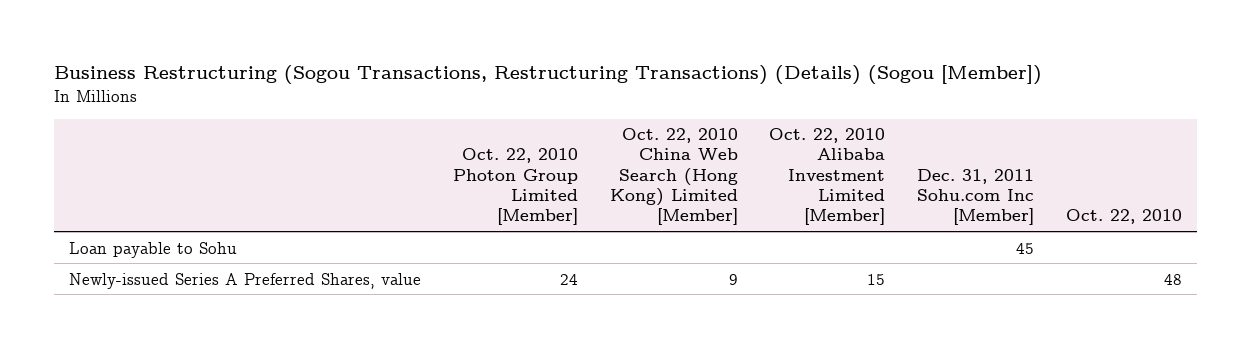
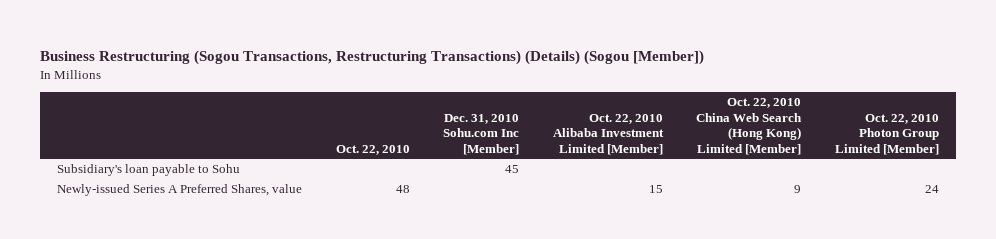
- | Oct. 22, 2010 Photon Group Limited [Member] | Oct. 22, 2010 China Web Search (Hong Kong) Limited [Member] | Oct. 22, 2010 Alibaba Investment Limited [Member] | Dec. 31, 2011 Sohu.com Inc [Member] | Oct. 22, 2010
+ | Oct. 22, 2010 | Dec. 31, 2010 Sohu.com Inc [Member] | Oct. 22, 2010 Alibaba Investment Limited [Member] | Oct. 22, 2010 China Web Search (Hong Kong) Limited [Member] | Oct. 22, 2010 Photon Group Limited [Member]
- Loan payable to Sohu | | | | 45 |
+ Subsidiary's loan payable to Sohu | | 45 | | |

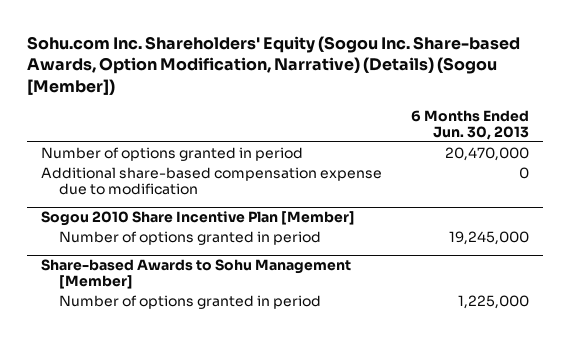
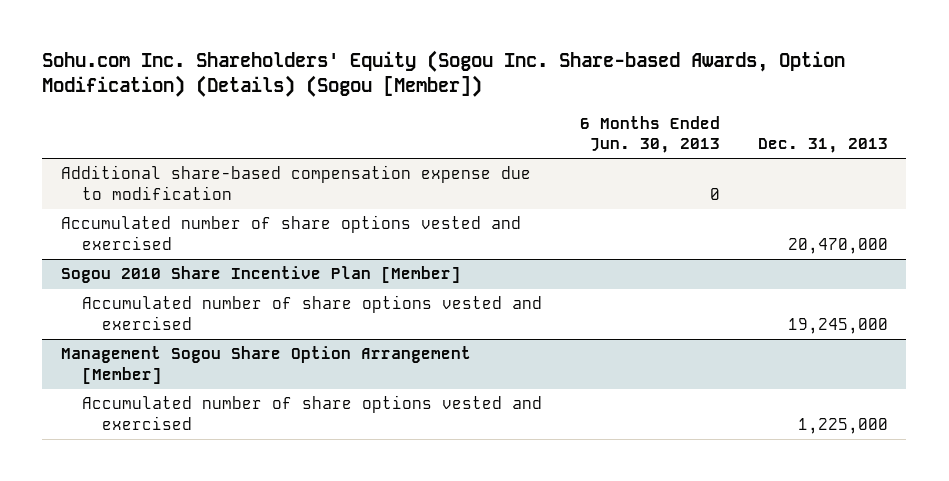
- Sohu.com Inc. Shareholders' Equity (Sogou Inc. Share-based Awards, Option Modification, Narrative) (Details) (Sogou [Member])
+ Sohu.com Inc. Shareholders' Equity (Sogou Inc. Share-based Awards, Option Modification) (Details) (Sogou [Member])
- | 6 Months Ended Jun. 30, 2013
+ | 6 Months Ended Jun. 30, 2013 | Dec. 31, 2013
- Number of options granted in period | 20,470,000
+ Accumulated number of share options vested and exercised | | 20,470,000
@ Sogou 2010 Share Incentive Plan [Member]
- Number of options granted in period | 19,245,000
- Share-based Awards to Sohu Management [Member]
- Number of options granted in period | 1,225,000
@ Sogou 2010 Share Incentive Plan [Member]
+ Accumulated number of share options vested and exercised | | 19,245,000
+ Management Sogou Share Option Arrangement [Member]
+ Accumulated number of share options vested and exercised | | 1,225,000

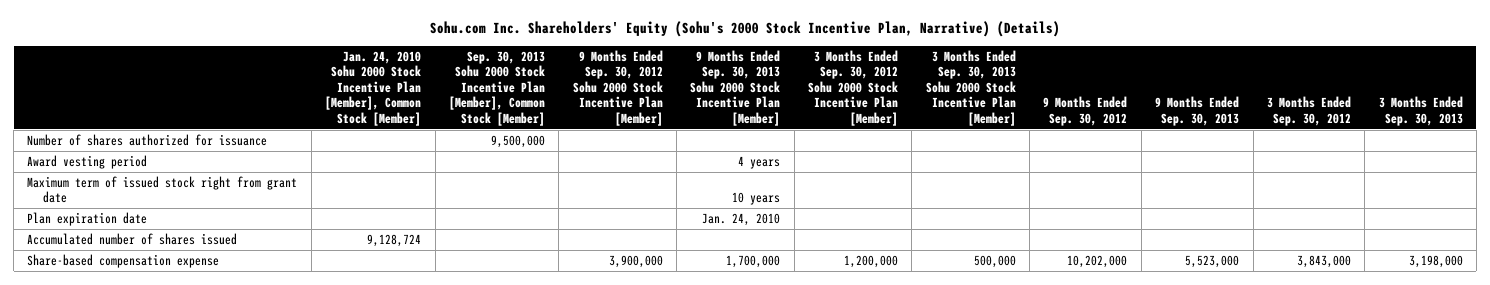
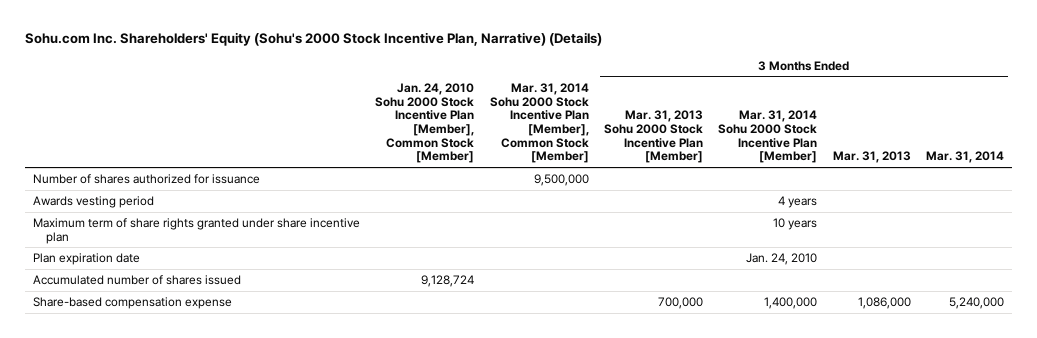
- | Jan. 24, 2010 Sohu 2000 Stock Incentive Plan [Member], Common Stock [Member] | Sep. 30, 2013 Sohu 2000 Stock Incentive Plan [Member], Common Stock [Member] | 9 Months Ended Sep. 30, 2012 Sohu 2000 Stock Incentive Plan [Member] | 9 Months Ended Sep. 30, 2013 Sohu 2000 Stock Incentive Plan [Member] | 3 Months Ended Sep. 30, 2012 Sohu 2000 Stock Incentive Plan [Member] | 3 Months Ended Sep. 30, 2013 Sohu 2000 Stock Incentive Plan [Member] | 9 Months Ended Sep. 30, 2012 | 9 Months Ended Sep. 30, 2013 | 3 Months Ended Sep. 30, 2012 | 3 Months Ended Sep. 30, 2013
+ | Jan. 24, 2010 Sohu 2000 Stock Incentive Plan [Member], Common Stock [Member] | Mar. 31, 2014 Sohu 2000 Stock Incentive Plan [Member], Common Stock [Member] | 3 Months Ended Mar. 31, 2013 Sohu 2000 Stock Incentive Plan [Member] | 3 Months Ended Mar. 31, 2014 Sohu 2000 Stock Incentive Plan [Member] | 3 Months Ended Mar. 31, 2013 | 3 Months Ended Mar. 31, 2014
- Award vesting period | | | | 4 years | | | | | |
- Maximum term of issued stock right from grant date | | | | 10 years | | | | | |
+ Awards vesting period | | | | 4 years | |
+ Maximum term of share rights granted under share incentive plan | | | | 10 years | |

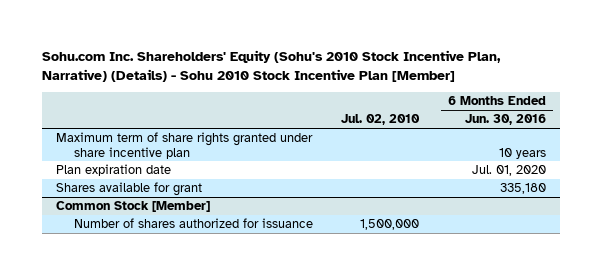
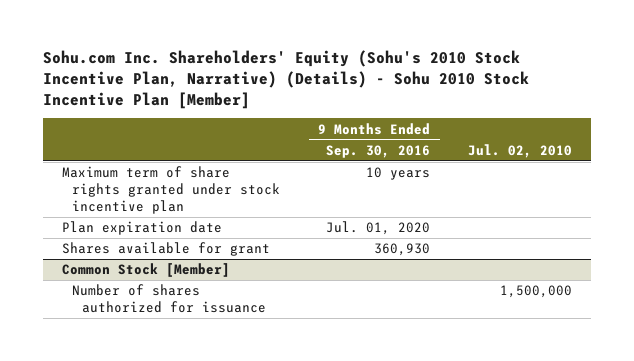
- | Jul. 02, 2010 | 6 Months Ended Jun. 30, 2016
+ | 9 Months Ended Sep. 30, 2016 | Jul. 02, 2010
- Maximum term of share rights granted under share incentive plan | | 10 years
+ Maximum term of share rights granted under stock incentive plan | 10 years |

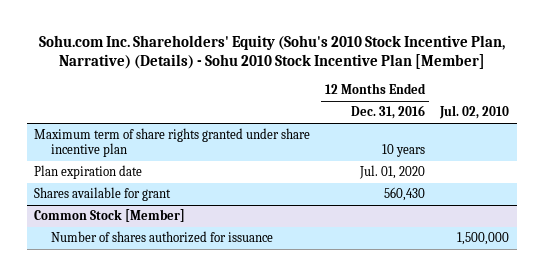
- | 9 Months Ended Sep. 30, 2016 | Jul. 02, 2010
+ | 12 Months Ended Dec. 31, 2016 | Jul. 02, 2010
- Maximum term of share rights granted under stock incentive plan | 10 years |
+ Maximum term of share rights granted under share incentive plan | 10 years |

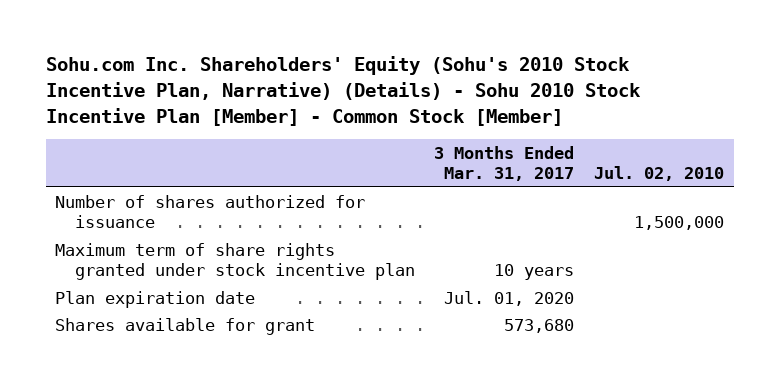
- Sohu.com Inc. Shareholders' Equity (Sohu's 2010 Stock Incentive Plan, Narrative) (Details) - Sohu 2010 Stock Incentive Plan [Member]
+ Sohu.com Inc. Shareholders' Equity (Sohu's 2010 Stock Incentive Plan, Narrative) (Details) - Sohu 2010 Stock Incentive Plan [Member] - Common Stock [Member]
- | 12 Months Ended Dec. 31, 2016 | Jul. 02, 2010
+ | 3 Months Ended Mar. 31, 2017 | Jul. 02, 2010
- Maximum term of share rights granted under share incentive plan | 10 years |
+ Number of shares authorized for issuance | | 1,500,000
+ Maximum term of share rights granted under stock incentive plan | 10 years |
- Common Stock [Member]
- Number of shares authorized for issuance | | 1,500,000

